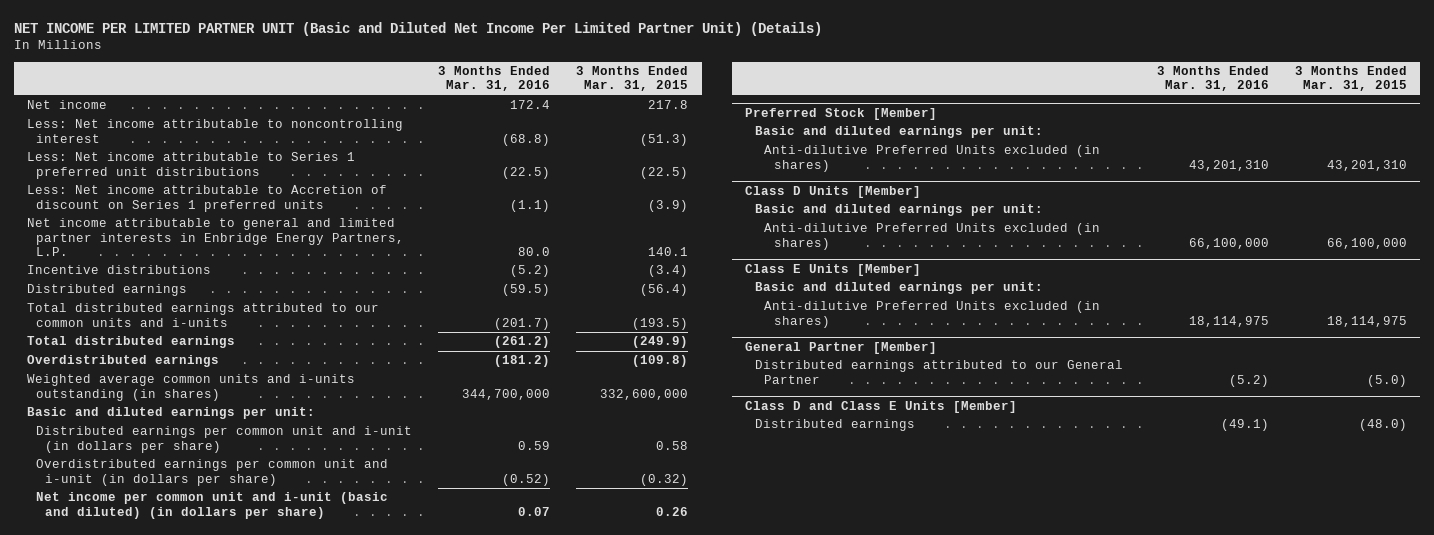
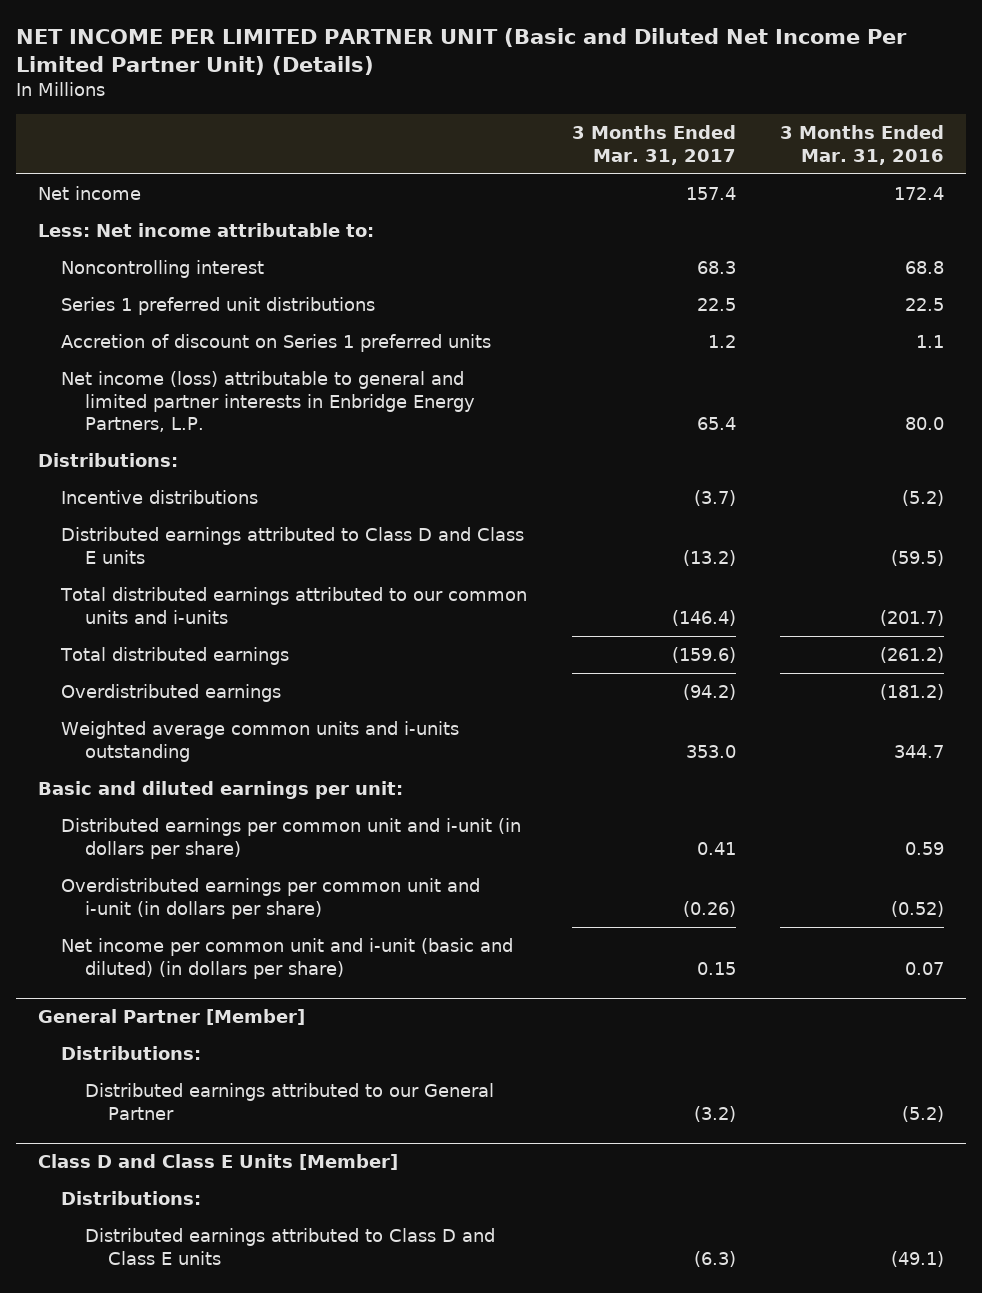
- | 3 Months Ended Mar. 31, 2016 | 3 Months Ended Mar. 31, 2015
+ | 3 Months Ended Mar. 31, 2017 | 3 Months Ended Mar. 31, 2016
- Less: Net income attributable to noncontrolling interest | (68.8) | (51.3)
- Less: Net income attributable to Series 1 preferred unit distributions | (22.5) | (22.5)
- Less: Net income attributable to Accretion of discount on Series 1 preferred units | (1.1) | (3.9)
- Net income attributable to general and limited partner interests in Enbridge Energy Partners, L.P. | 80.0 | 140.1
+ Less: Net income attributable to:
+ Noncontrolling interest | 68.3 | 68.8
+ Series 1 preferred unit distributions | 22.5 | 22.5
+ Accretion of discount on Series 1 preferred units | 1.2 | 1.1
+ Net income (loss) attributable to general and limited partner interests in Enbridge Energy Partners, L.P. | 65.4 | 80.0
+ Distributions:
- Distributed earnings | (59.5) | (56.4)
+ Distributed earnings attributed to Class D and Class E units | (13.2) | (59.5)
- Weighted average common units and i-units outstanding (in shares) | 344,700,000 | 332,600,000
+ Weighted average common units and i-units outstanding | 353.0 | 344.7
- Preferred Stock [Member]
- Basic and diluted earnings per unit:
- Anti-dilutive Preferred Units excluded (in shares) | 43,201,310 | 43,201,310
- Class D Units [Member]
- Basic and diluted earnings per unit:
- Anti-dilutive Preferred Units excluded (in shares) | 66,100,000 | 66,100,000
- Class E Units [Member]
- Basic and diluted earnings per unit:
- Anti-dilutive Preferred Units excluded (in shares) | 18,114,975 | 18,114,975
@ General Partner [Member]
+ Distributions:
@ Class D and Class E Units [Member]
- Distributed earnings | (49.1) | (48.0)
+ Distributions:
+ Distributed earnings attributed to Class D and Class E units | (6.3) | (49.1)

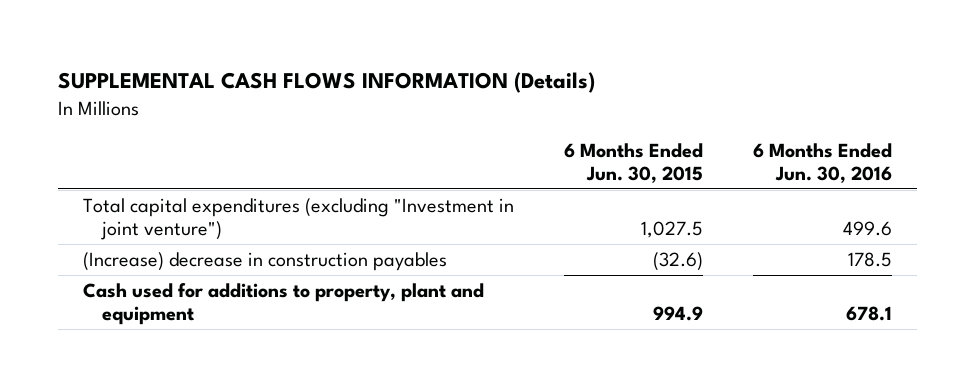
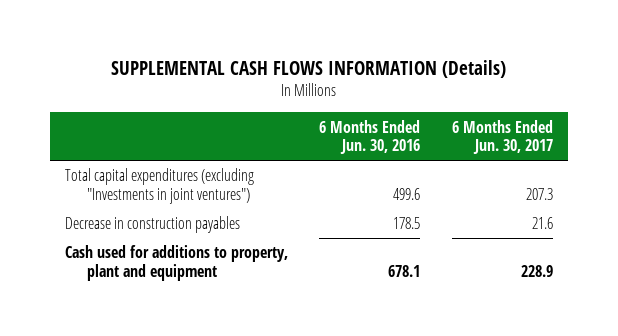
- | 6 Months Ended Jun. 30, 2015 | 6 Months Ended Jun. 30, 2016
+ | 6 Months Ended Jun. 30, 2016 | 6 Months Ended Jun. 30, 2017
- Total capital expenditures (excluding "Investment in joint venture") | 1,027.5 | 499.6
- (Increase) decrease in construction payables | (32.6) | 178.5
+ Total capital expenditures (excluding "Investments in joint ventures") | 499.6 | 207.3
+ Decrease in construction payables | 178.5 | 21.6

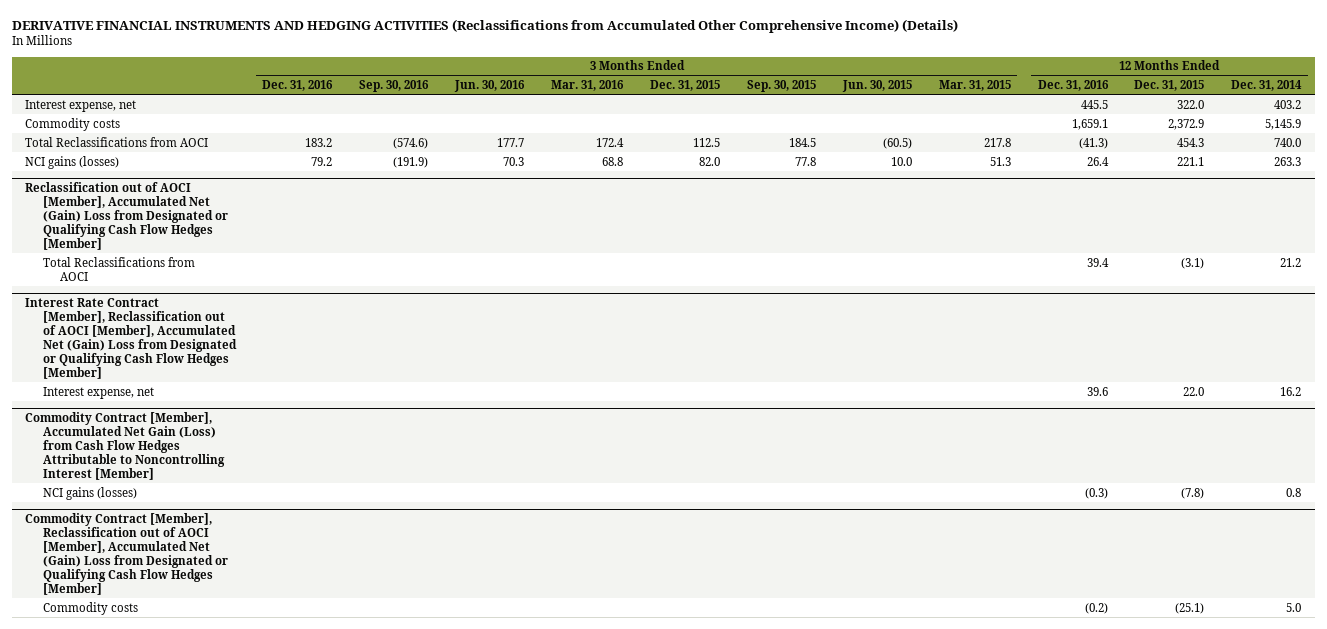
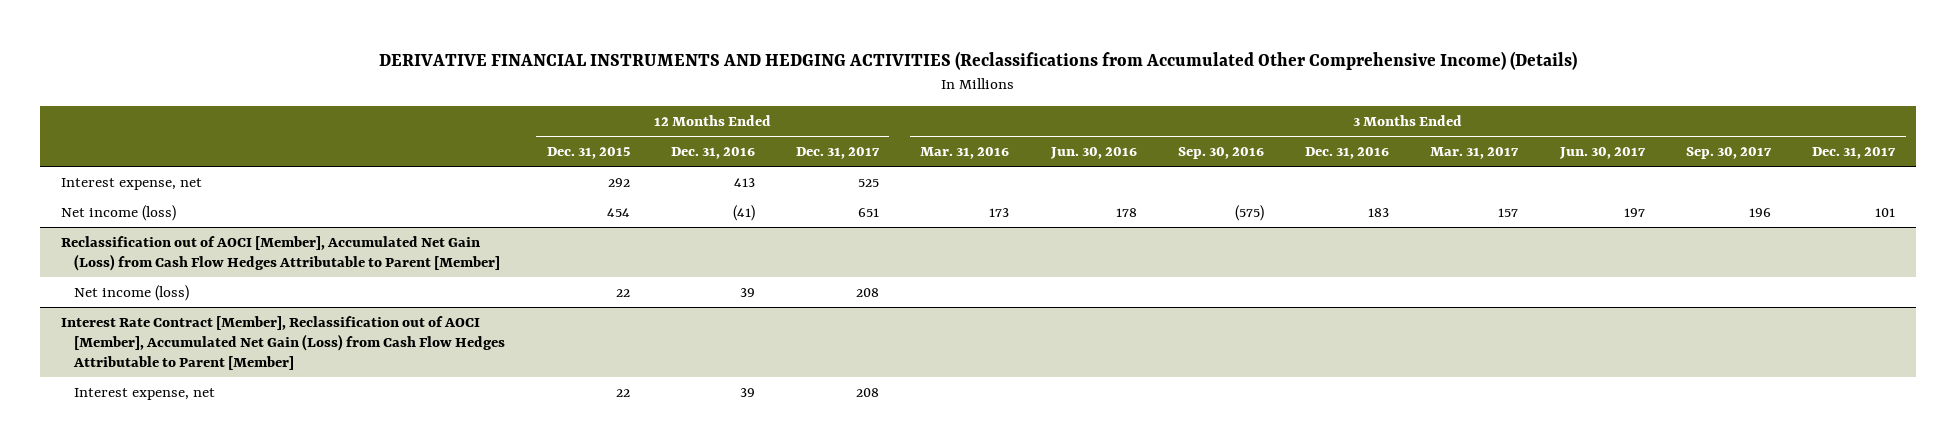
- | 3 Months Ended Dec. 31, 2016 | 3 Months Ended Sep. 30, 2016 | 3 Months Ended Jun. 30, 2016 | 3 Months Ended Mar. 31, 2016 | 3 Months Ended Dec. 31, 2015 | 3 Months Ended Sep. 30, 2015 | 3 Months Ended Jun. 30, 2015 | 3 Months Ended Mar. 31, 2015 | 12 Months Ended Dec. 31, 2016 | 12 Months Ended Dec. 31, 2015 | 12 Months Ended Dec. 31, 2014
+ | 12 Months Ended Dec. 31, 2015 | 12 Months Ended Dec. 31, 2016 | 12 Months Ended Dec. 31, 2017 | 3 Months Ended Mar. 31, 2016 | 3 Months Ended Jun. 30, 2016 | 3 Months Ended Sep. 30, 2016 | 3 Months Ended Dec. 31, 2016 | 3 Months Ended Mar. 31, 2017 | 3 Months Ended Jun. 30, 2017 | 3 Months Ended Sep. 30, 2017 | 3 Months Ended Dec. 31, 2017
- Interest expense, net | | | | | | | | | 445.5 | 322.0 | 403.2
- Commodity costs | | | | | | | | | 1,659.1 | 2,372.9 | 5,145.9
- Total Reclassifications from AOCI | 183.2 | (574.6) | 177.7 | 172.4 | 112.5 | 184.5 | (60.5) | 217.8 | (41.3) | 454.3 | 740.0
- NCI gains (losses) | 79.2 | (191.9) | 70.3 | 68.8 | 82.0 | 77.8 | 10.0 | 51.3 | 26.4 | 221.1 | 263.3
- Reclassification out of AOCI [Member], Accumulated Net (Gain) Loss from Designated or Qualifying Cash Flow Hedges [Member]
- Total Reclassifications from AOCI | | | | | | | | | 39.4 | (3.1) | 21.2
- Interest Rate Contract [Member], Reclassification out of AOCI [Member], Accumulated Net (Gain) Loss from Designated or Qualifying Cash Flow Hedges [Member]
- Interest expense, net | | | | | | | | | 39.6 | 22.0 | 16.2
- Commodity Contract [Member], Accumulated Net Gain (Loss) from Cash Flow Hedges Attributable to Noncontrolling Interest [Member]
- NCI gains (losses) | | | | | | | | | (0.3) | (7.8) | 0.8
- Commodity Contract [Member], Reclassification out of AOCI [Member], Accumulated Net (Gain) Loss from Designated or Qualifying Cash Flow Hedges [Member]
- Commodity costs | | | | | | | | | (0.2) | (25.1) | 5.0
+ Interest expense, net | 292 | 413 | 525 | | | | | | | |
+ Net income (loss) | 454 | (41) | 651 | 173 | 178 | (575) | 183 | 157 | 197 | 196 | 101
+ Reclassification out of AOCI [Member], Accumulated Net Gain (Loss) from Cash Flow Hedges Attributable to Parent [Member]
+ Net income (loss) | 22 | 39 | 208 | | | | | | | |
+ Interest Rate Contract [Member], Reclassification out of AOCI [Member], Accumulated Net Gain (Loss) from Cash Flow Hedges Attributable to Parent [Member]
+ Interest expense, net | 22 | 39 | 208 | | | | | | | |

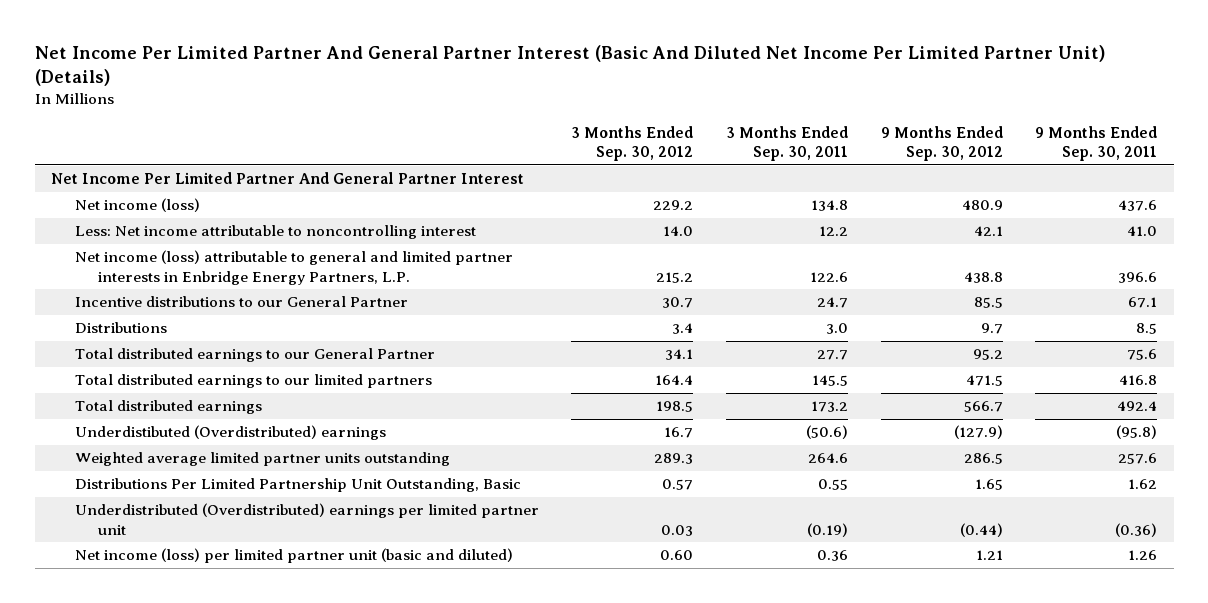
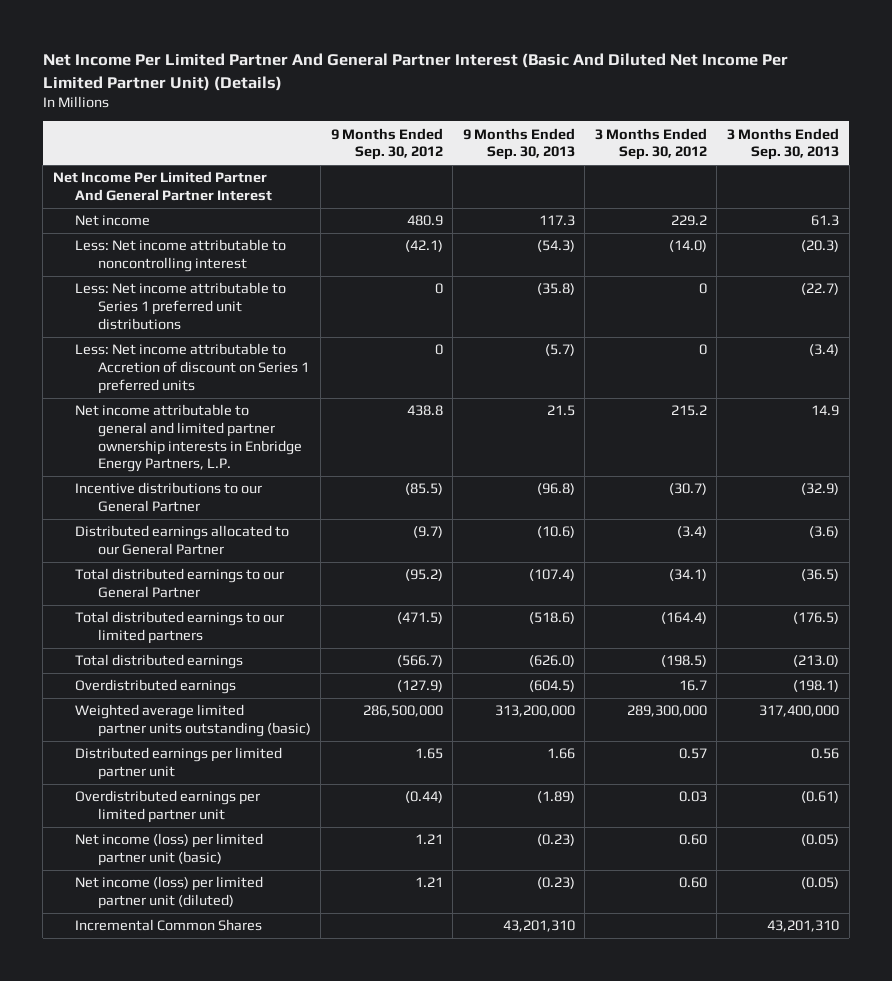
- | 3 Months Ended Sep. 30, 2012 | 3 Months Ended Sep. 30, 2011 | 9 Months Ended Sep. 30, 2012 | 9 Months Ended Sep. 30, 2011
+ | 9 Months Ended Sep. 30, 2012 | 9 Months Ended Sep. 30, 2013 | 3 Months Ended Sep. 30, 2012 | 3 Months Ended Sep. 30, 2013
- Net income (loss) | 229.2 | 134.8 | 480.9 | 437.6
- Less: Net income attributable to noncontrolling interest | 14.0 | 12.2 | 42.1 | 41.0
- Net income (loss) attributable to general and limited partner interests in Enbridge Energy Partners, L.P. | 215.2 | 122.6 | 438.8 | 396.6
- Incentive distributions to our General Partner | 30.7 | 24.7 | 85.5 | 67.1
- Distributions | 3.4 | 3.0 | 9.7 | 8.5
- Total distributed earnings to our General Partner | 34.1 | 27.7 | 95.2 | 75.6
- Total distributed earnings to our limited partners | 164.4 | 145.5 | 471.5 | 416.8
- Total distributed earnings | 198.5 | 173.2 | 566.7 | 492.4
- Underdistibuted (Overdistributed) earnings | 16.7 | (50.6) | (127.9) | (95.8)
- Weighted average limited partner units outstanding | 289.3 | 264.6 | 286.5 | 257.6
- Distributions Per Limited Partnership Unit Outstanding, Basic | 0.57 | 0.55 | 1.65 | 1.62
- Underdistributed (Overdistributed) earnings per limited partner unit | 0.03 | (0.19) | (0.44) | (0.36)
- Net income (loss) per limited partner unit (basic and diluted) | 0.60 | 0.36 | 1.21 | 1.26
+ Net income | 480.9 | 117.3 | 229.2 | 61.3
+ Less: Net income attributable to noncontrolling interest | (42.1) | (54.3) | (14.0) | (20.3)
+ Less: Net income attributable to Series 1 preferred unit distributions | 0 | (35.8) | 0 | (22.7)
+ Less: Net income attributable to Accretion of discount on Series 1 preferred units | 0 | (5.7) | 0 | (3.4)
+ Net income attributable to general and limited partner ownership interests in Enbridge Energy Partners, L.P. | 438.8 | 21.5 | 215.2 | 14.9
+ Incentive distributions to our General Partner | (85.5) | (96.8) | (30.7) | (32.9)
+ Distributed earnings allocated to our General Partner | (9.7) | (10.6) | (3.4) | (3.6)
+ Total distributed earnings to our General Partner | (95.2) | (107.4) | (34.1) | (36.5)
+ Total distributed earnings to our limited partners | (471.5) | (518.6) | (164.4) | (176.5)
+ Total distributed earnings | (566.7) | (626.0) | (198.5) | (213.0)
+ Overdistributed earnings | (127.9) | (604.5) | 16.7 | (198.1)
+ Weighted average limited partner units outstanding (basic) | 286,500,000 | 313,200,000 | 289,300,000 | 317,400,000
+ Distributed earnings per limited partner unit | 1.65 | 1.66 | 0.57 | 0.56
+ Overdistributed earnings per limited partner unit | (0.44) | (1.89) | 0.03 | (0.61)
+ Net income (loss) per limited partner unit (basic) | 1.21 | (0.23) | 0.60 | (0.05)
+ Net income (loss) per limited partner unit (diluted) | 1.21 | (0.23) | 0.60 | (0.05)
+ Incremental Common Shares | | 43,201,310 | | 43,201,310

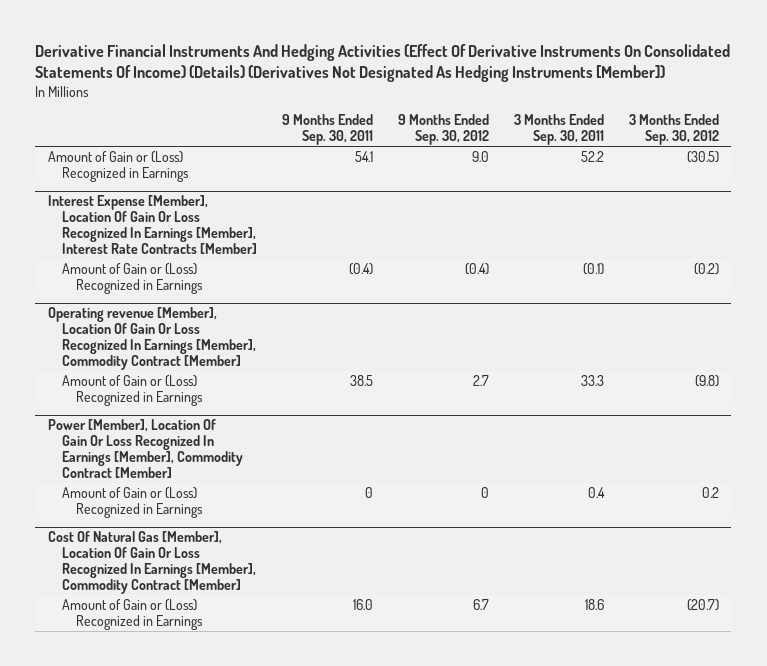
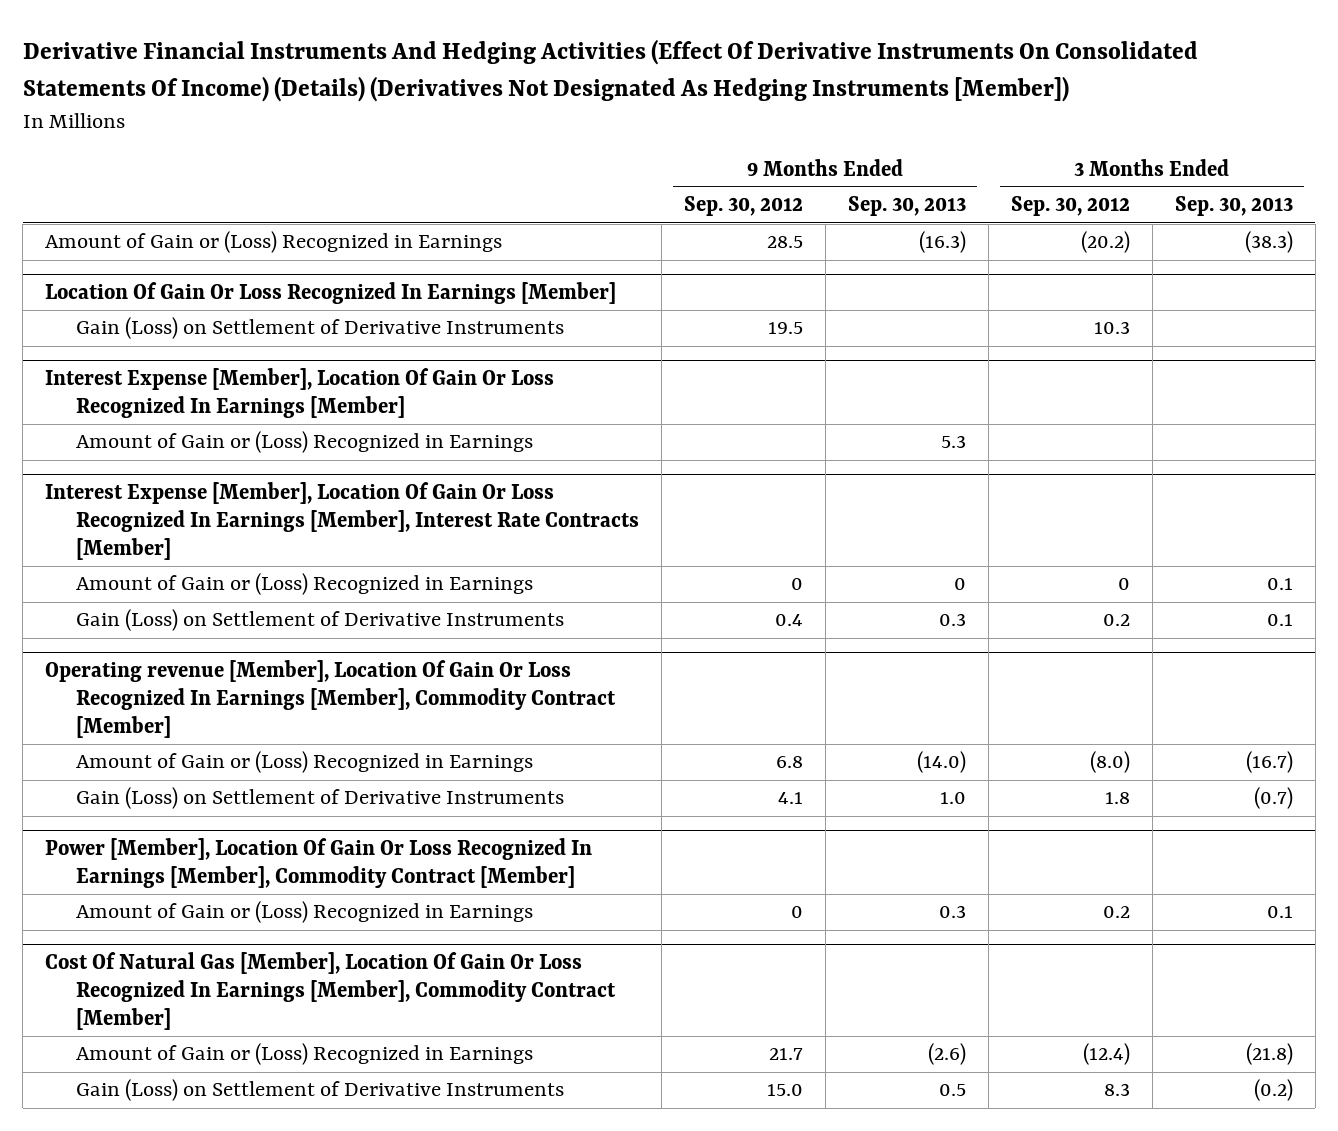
- | 9 Months Ended Sep. 30, 2011 | 9 Months Ended Sep. 30, 2012 | 3 Months Ended Sep. 30, 2011 | 3 Months Ended Sep. 30, 2012
+ | 9 Months Ended Sep. 30, 2012 | 9 Months Ended Sep. 30, 2013 | 3 Months Ended Sep. 30, 2012 | 3 Months Ended Sep. 30, 2013
- Amount of Gain or (Loss) Recognized in Earnings | 54.1 | 9.0 | 52.2 | (30.5)
+ Amount of Gain or (Loss) Recognized in Earnings | 28.5 | (16.3) | (20.2) | (38.3)
+ Location Of Gain Or Loss Recognized In Earnings [Member]
+ Gain (Loss) on Settlement of Derivative Instruments | 19.5 | | 10.3 |
+ Interest Expense [Member], Location Of Gain Or Loss Recognized In Earnings [Member]
+ Amount of Gain or (Loss) Recognized in Earnings | | 5.3 | |
@ Interest Expense [Member], Location Of Gain Or Loss Recognized In Earnings [Member], Interest Rate Contracts [Member]
- Amount of Gain or (Loss) Recognized in Earnings | (0.4) | (0.4) | (0.1) | (0.2)
+ Amount of Gain or (Loss) Recognized in Earnings | 0 | 0 | 0 | 0.1
+ Gain (Loss) on Settlement of Derivative Instruments | 0.4 | 0.3 | 0.2 | 0.1
@ Operating revenue [Member], Location Of Gain Or Loss Recognized In Earnings [Member], Commodity Contract [Member]
- Amount of Gain or (Loss) Recognized in Earnings | 38.5 | 2.7 | 33.3 | (9.8)
+ Amount of Gain or (Loss) Recognized in Earnings | 6.8 | (14.0) | (8.0) | (16.7)
+ Gain (Loss) on Settlement of Derivative Instruments | 4.1 | 1.0 | 1.8 | (0.7)
@ Cost Of Natural Gas [Member], Location Of Gain Or Loss Recognized In Earnings [Member], Commodity Contract [Member]
- Amount of Gain or (Loss) Recognized in Earnings | 16.0 | 6.7 | 18.6 | (20.7)
+ Amount of Gain or (Loss) Recognized in Earnings | 21.7 | (2.6) | (12.4) | (21.8)
+ Gain (Loss) on Settlement of Derivative Instruments | 15.0 | 0.5 | 8.3 | (0.2)

